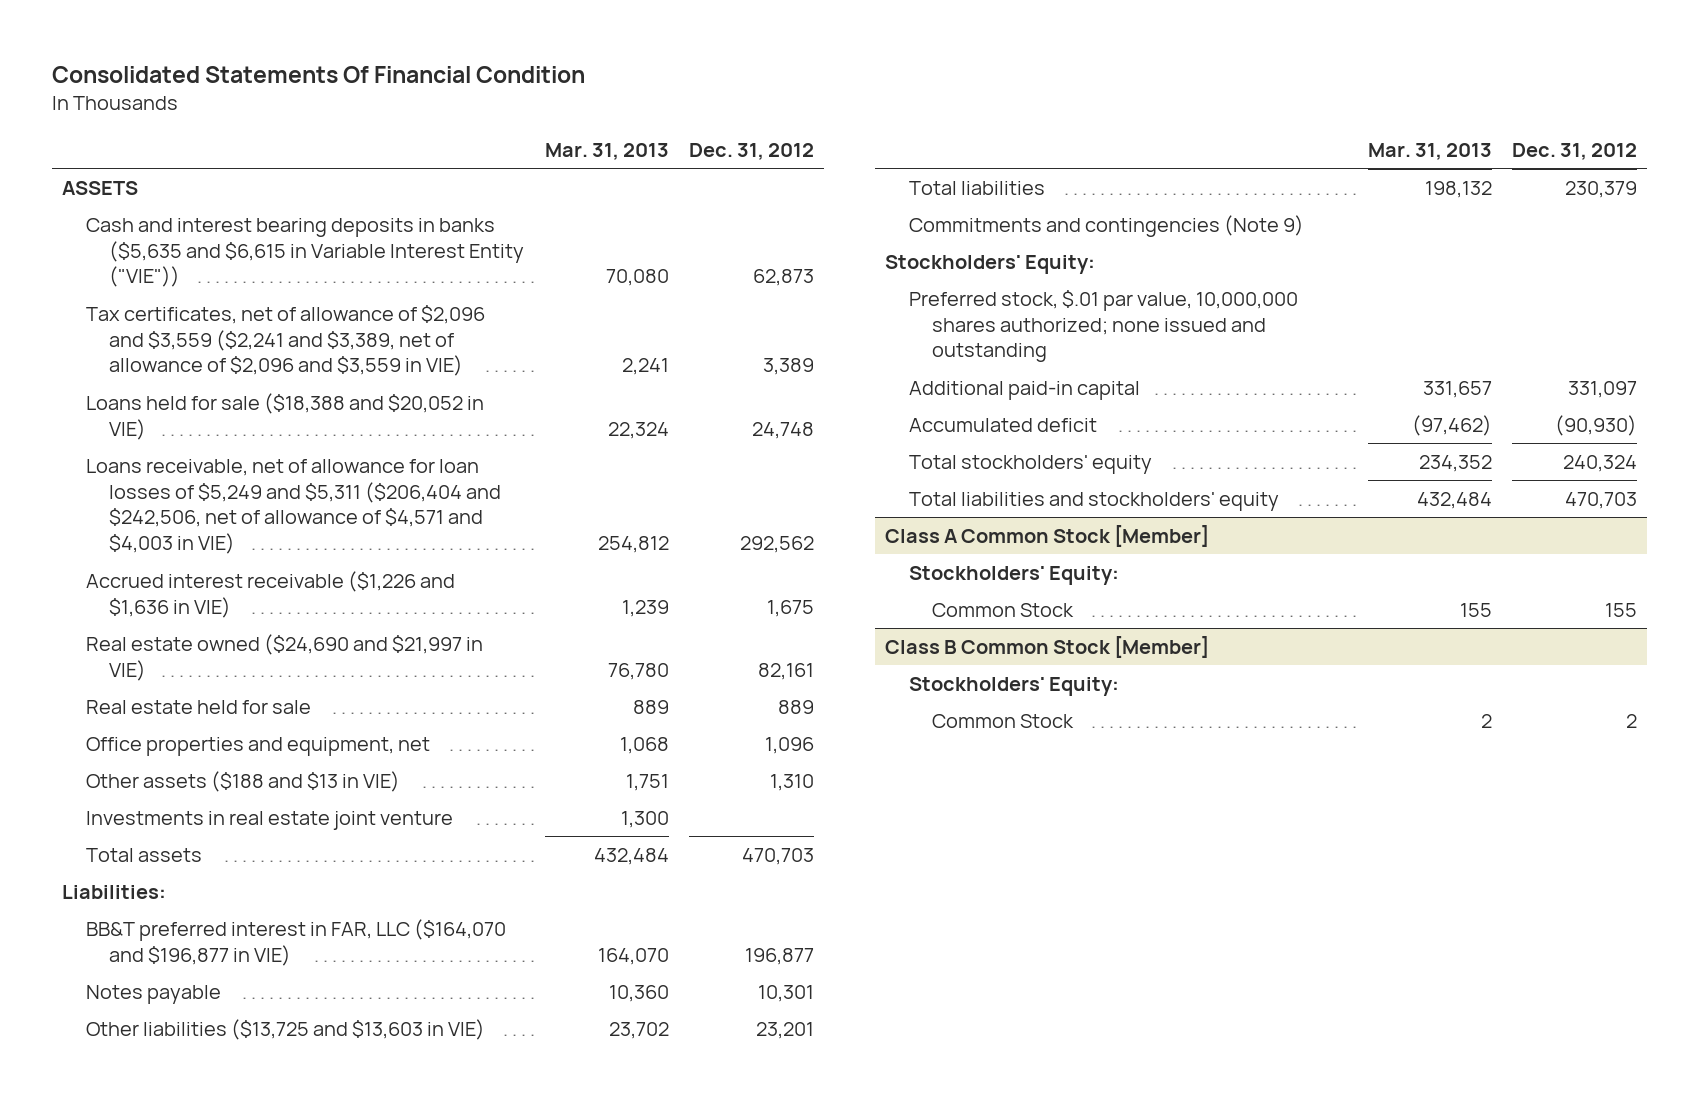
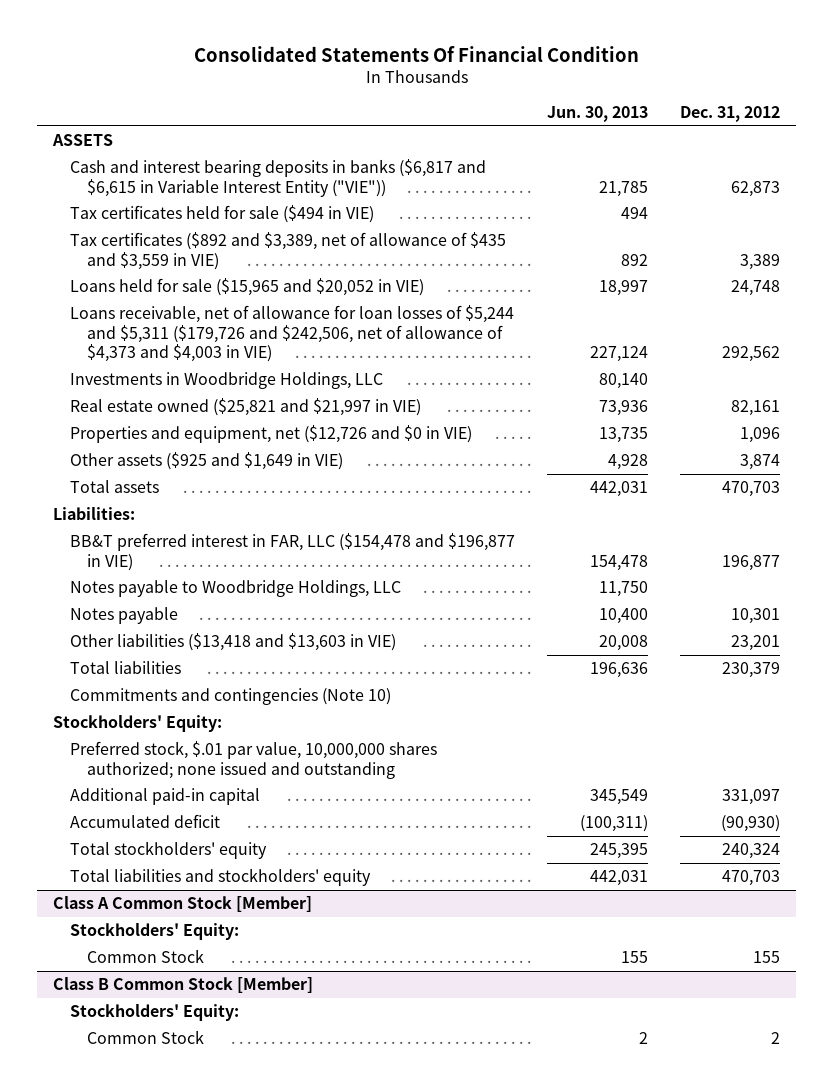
- | Mar. 31, 2013 | Dec. 31, 2012
+ | Jun. 30, 2013 | Dec. 31, 2012
- Cash and interest bearing deposits in banks ($5,635 and $6,615 in Variable Interest Entity ("VIE")) | 70,080 | 62,873
- Tax certificates, net of allowance of $2,096 and $3,559 ($2,241 and $3,389, net of allowance of $2,096 and $3,559 in VIE) | 2,241 | 3,389
- Loans held for sale ($18,388 and $20,052 in VIE) | 22,324 | 24,748
- Loans receivable, net of allowance for loan losses of $5,249 and $5,311 ($206,404 and $242,506, net of allowance of $4,571 and $4,003 in VIE) | 254,812 | 292,562
- Accrued interest receivable ($1,226 and $1,636 in VIE) | 1,239 | 1,675
- Real estate owned ($24,690 and $21,997 in VIE) | 76,780 | 82,161
- Real estate held for sale | 889 | 889
- Office properties and equipment, net | 1,068 | 1,096
- Other assets ($188 and $13 in VIE) | 1,751 | 1,310
- Investments in real estate joint venture | 1,300 |
+ Cash and interest bearing deposits in banks ($6,817 and $6,615 in Variable Interest Entity ("VIE")) | 21,785 | 62,873
+ Tax certificates held for sale ($494 in VIE) | 494 |
+ Tax certificates ($892 and $3,389, net of allowance of $435 and $3,559 in VIE) | 892 | 3,389
+ Loans held for sale ($15,965 and $20,052 in VIE) | 18,997 | 24,748
+ Loans receivable, net of allowance for loan losses of $5,244 and $5,311 ($179,726 and $242,506, net of allowance of $4,373 and $4,003 in VIE) | 227,124 | 292,562
+ Investments in Woodbridge Holdings, LLC | 80,140 |
+ Real estate owned ($25,821 and $21,997 in VIE) | 73,936 | 82,161
+ Properties and equipment, net ($12,726 and $0 in VIE) | 13,735 | 1,096
+ Other assets ($925 and $1,649 in VIE) | 4,928 | 3,874
- BB&T preferred interest in FAR, LLC ($164,070 and $196,877 in VIE) | 164,070 | 196,877
+ BB&T preferred interest in FAR, LLC ($154,478 and $196,877 in VIE) | 154,478 | 196,877
+ Notes payable to Woodbridge Holdings, LLC | 11,750 |
- Other liabilities ($13,725 and $13,603 in VIE) | 23,702 | 23,201
+ Other liabilities ($13,418 and $13,603 in VIE) | 20,008 | 23,201
- Commitments and contingencies (Note 9)
+ Commitments and contingencies (Note 10)

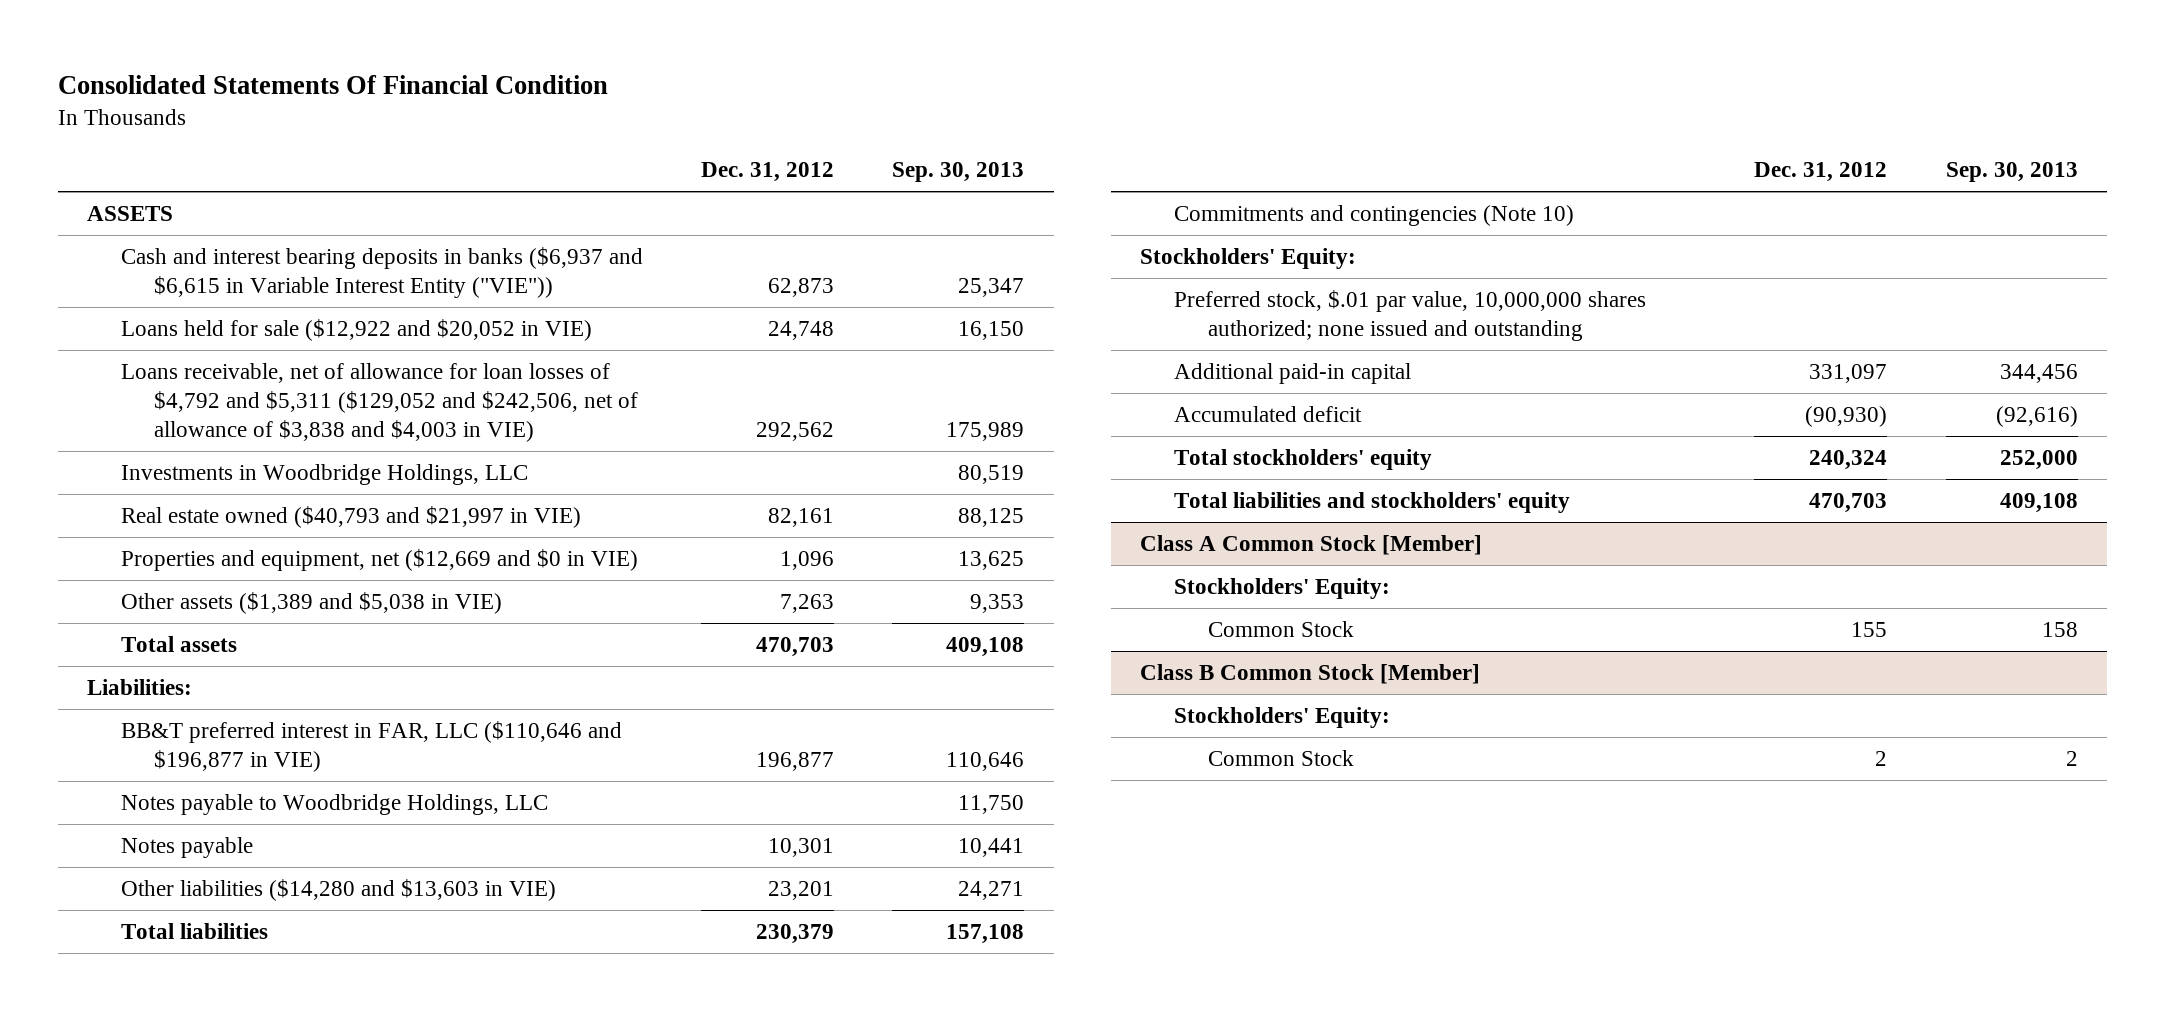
- | Jun. 30, 2013 | Dec. 31, 2012
+ | Dec. 31, 2012 | Sep. 30, 2013
- Cash and interest bearing deposits in banks ($6,817 and $6,615 in Variable Interest Entity ("VIE")) | 21,785 | 62,873
- Tax certificates held for sale ($494 in VIE) | 494 |
- Tax certificates ($892 and $3,389, net of allowance of $435 and $3,559 in VIE) | 892 | 3,389
- Loans held for sale ($15,965 and $20,052 in VIE) | 18,997 | 24,748
- Loans receivable, net of allowance for loan losses of $5,244 and $5,311 ($179,726 and $242,506, net of allowance of $4,373 and $4,003 in VIE) | 227,124 | 292,562
+ Cash and interest bearing deposits in banks ($6,937 and $6,615 in Variable Interest Entity ("VIE")) | 62,873 | 25,347
+ Loans held for sale ($12,922 and $20,052 in VIE) | 24,748 | 16,150
+ Loans receivable, net of allowance for loan losses of $4,792 and $5,311 ($129,052 and $242,506, net of allowance of $3,838 and $4,003 in VIE) | 292,562 | 175,989
- Real estate owned ($25,821 and $21,997 in VIE) | 73,936 | 82,161
- Properties and equipment, net ($12,726 and $0 in VIE) | 13,735 | 1,096
- Other assets ($925 and $1,649 in VIE) | 4,928 | 3,874
+ Real estate owned ($40,793 and $21,997 in VIE) | 82,161 | 88,125
+ Properties and equipment, net ($12,669 and $0 in VIE) | 1,096 | 13,625
+ Other assets ($1,389 and $5,038 in VIE) | 7,263 | 9,353
- BB&T preferred interest in FAR, LLC ($154,478 and $196,877 in VIE) | 154,478 | 196,877
+ BB&T preferred interest in FAR, LLC ($110,646 and $196,877 in VIE) | 196,877 | 110,646
- Other liabilities ($13,418 and $13,603 in VIE) | 20,008 | 23,201
+ Other liabilities ($14,280 and $13,603 in VIE) | 23,201 | 24,271

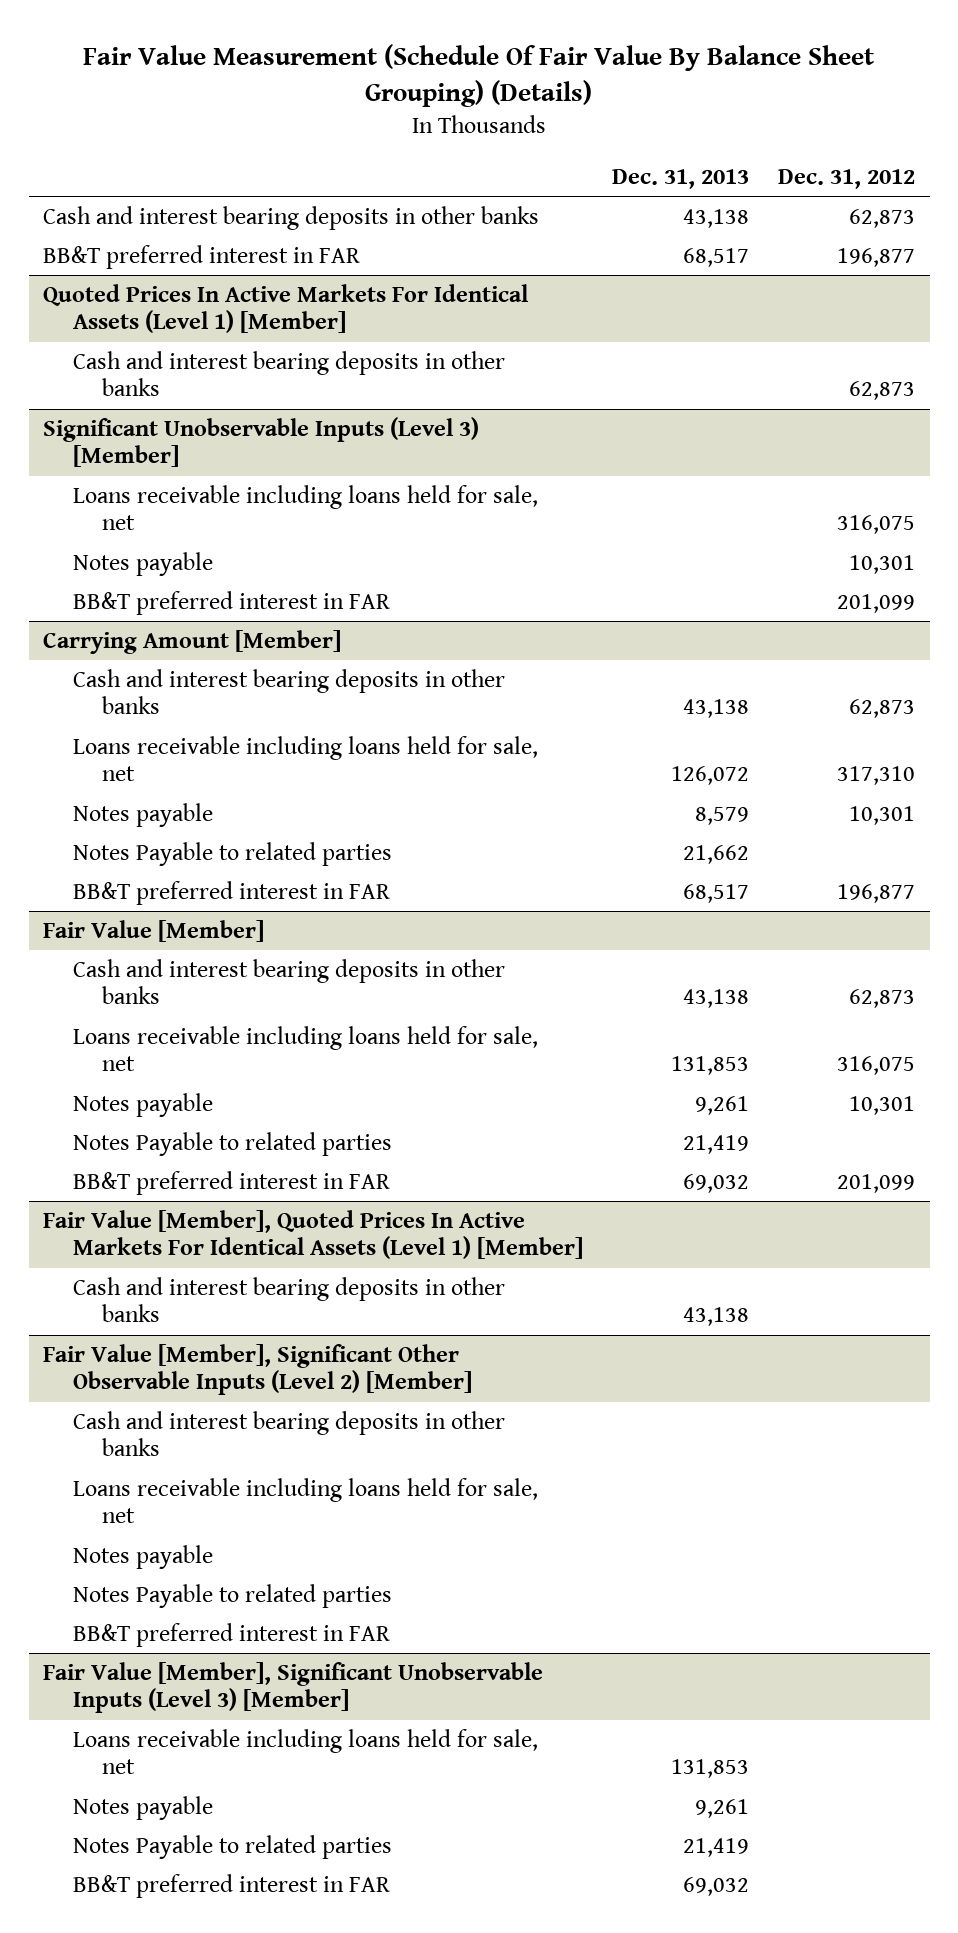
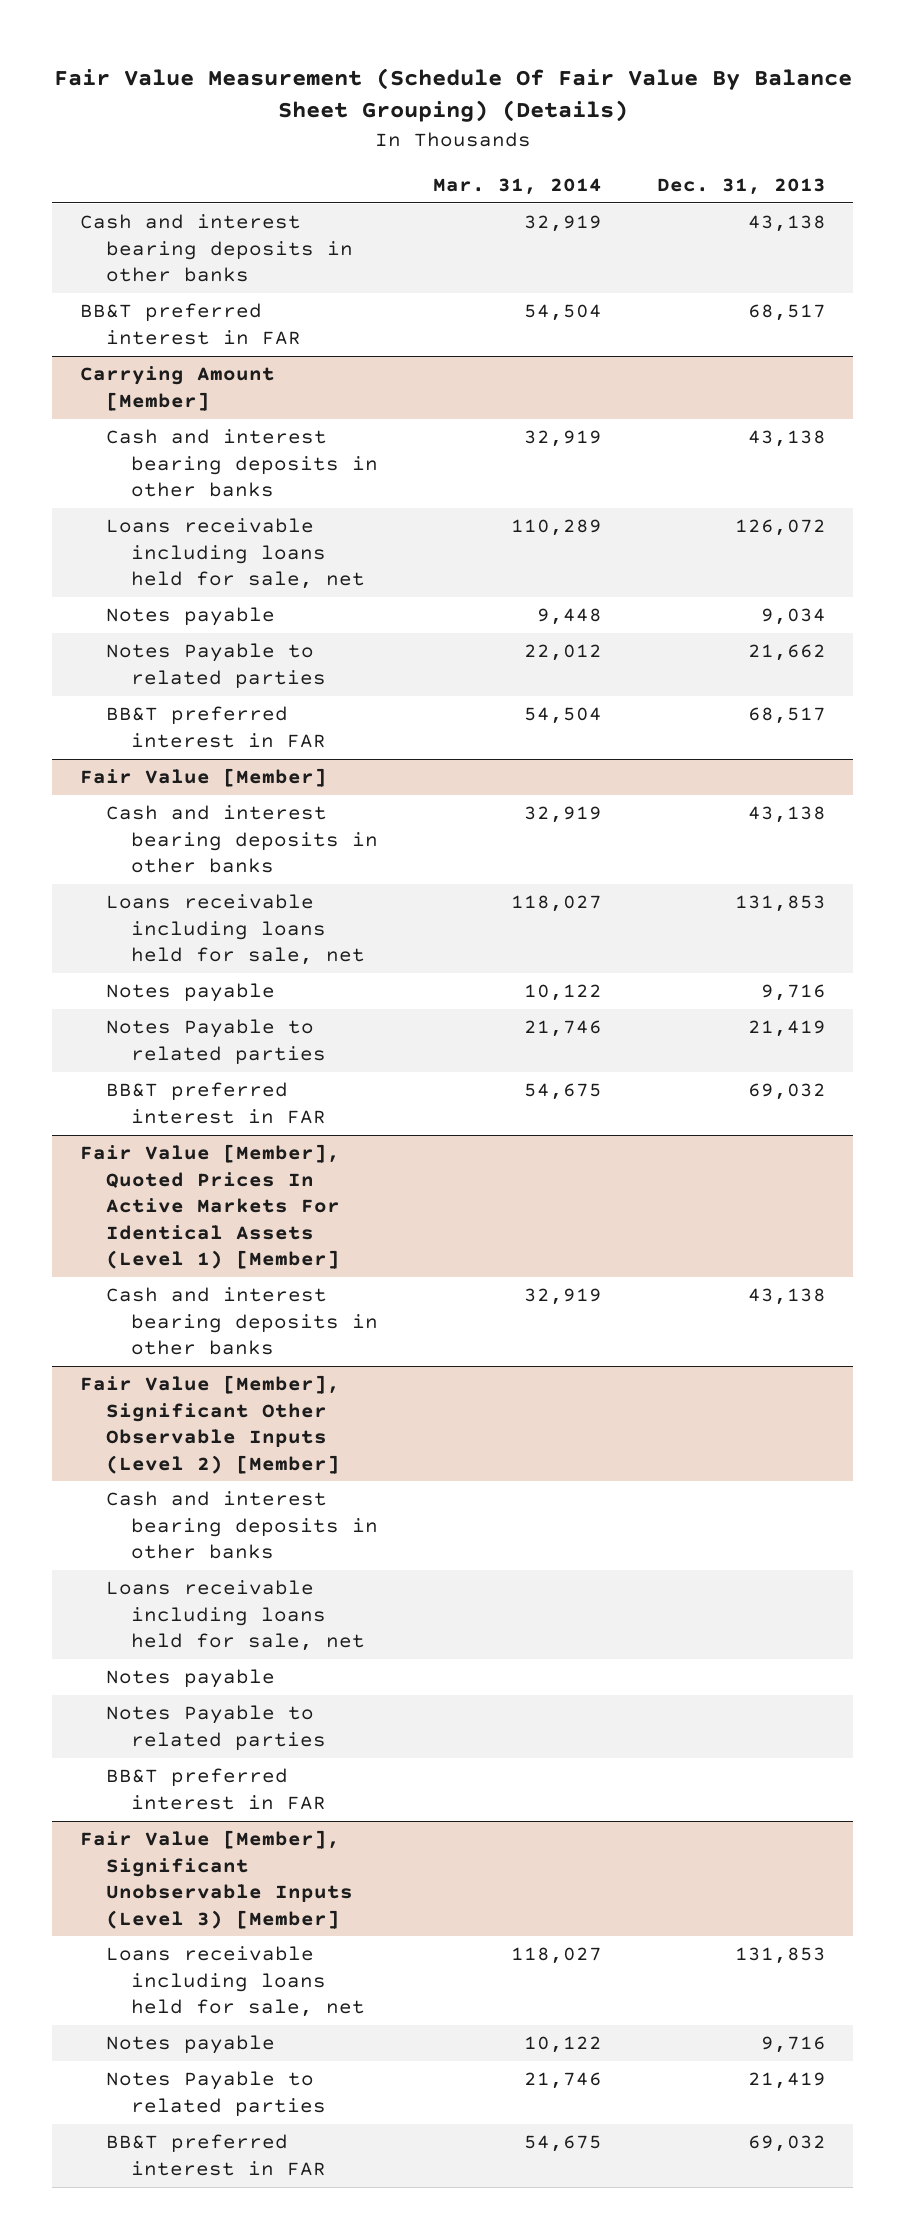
- | Dec. 31, 2013 | Dec. 31, 2012
+ | Mar. 31, 2014 | Dec. 31, 2013
- Quoted Prices In Active Markets For Identical Assets (Level 1) [Member]
- Cash and interest bearing deposits in other banks | | 62,873
- Significant Unobservable Inputs (Level 3) [Member]
- Loans receivable including loans held for sale, net | | 316,075
- Notes payable | | 10,301
- BB&T preferred interest in FAR | | 201,099
@ Carrying Amount [Member]
- Notes payable | 8,579 | 10,301
+ Notes payable | 9,448 | 9,034
@ Fair Value [Member]
- Notes payable | 9,261 | 10,301
+ Notes payable | 10,122 | 9,716
@ Fair Value [Member], Significant Unobservable Inputs (Level 3) [Member]
- Notes payable | 9,261 |
+ Notes payable | 10,122 | 9,716

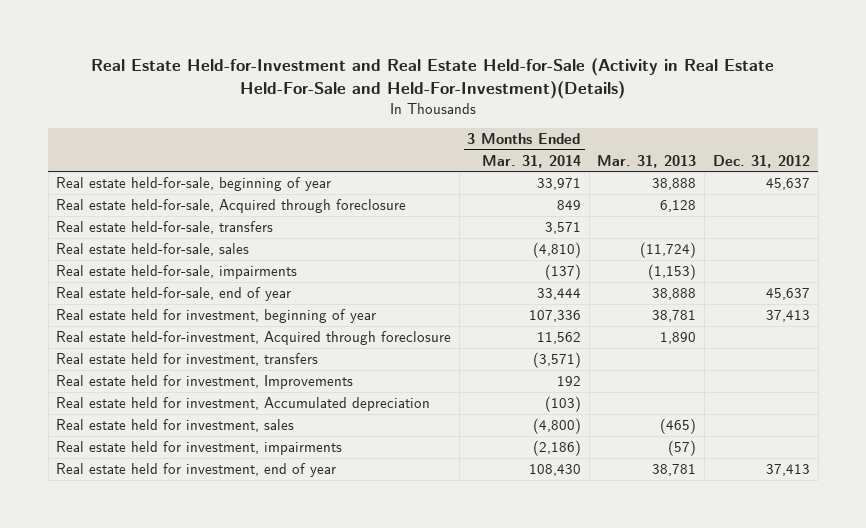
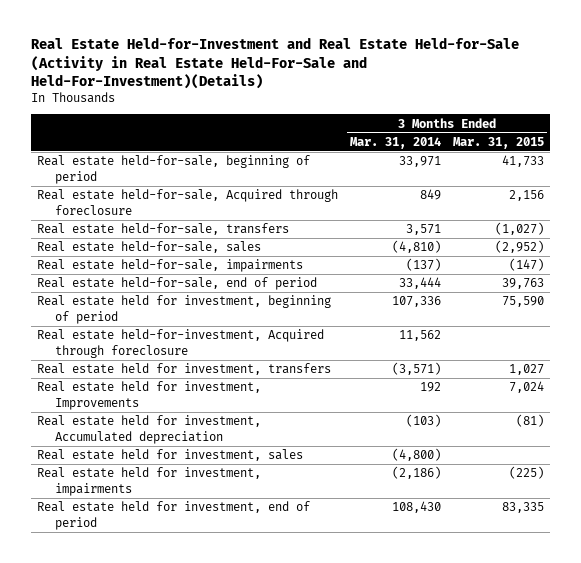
- | 3 Months Ended Mar. 31, 2014 | Mar. 31, 2013 | Dec. 31, 2012
+ | 3 Months Ended Mar. 31, 2014 | 3 Months Ended Mar. 31, 2015
- Real estate held-for-sale, beginning of year | 33,971 | 38,888 | 45,637
+ Real estate held-for-sale, beginning of period | 33,971 | 41,733
- Real estate held-for-sale, end of year | 33,444 | 38,888 | 45,637
- Real estate held for investment, beginning of year | 107,336 | 38,781 | 37,413
+ Real estate held-for-sale, end of period | 33,444 | 39,763
+ Real estate held for investment, beginning of period | 107,336 | 75,590
- Real estate held for investment, end of year | 108,430 | 38,781 | 37,413
+ Real estate held for investment, end of period | 108,430 | 83,335

